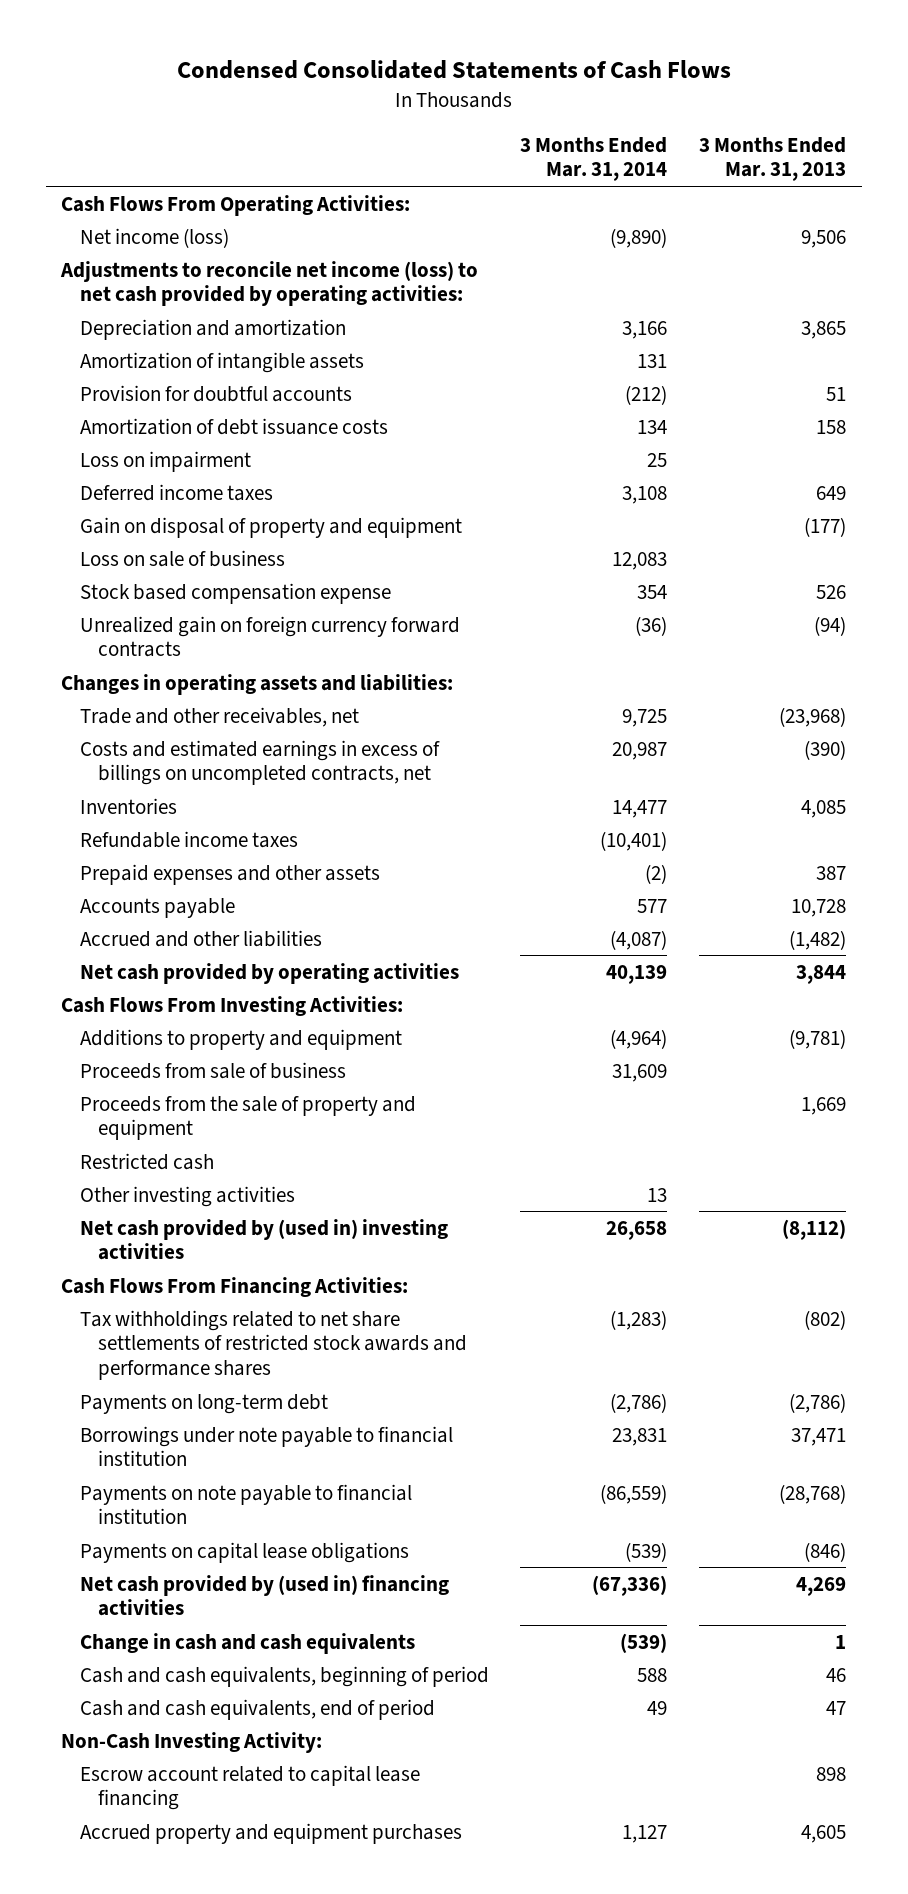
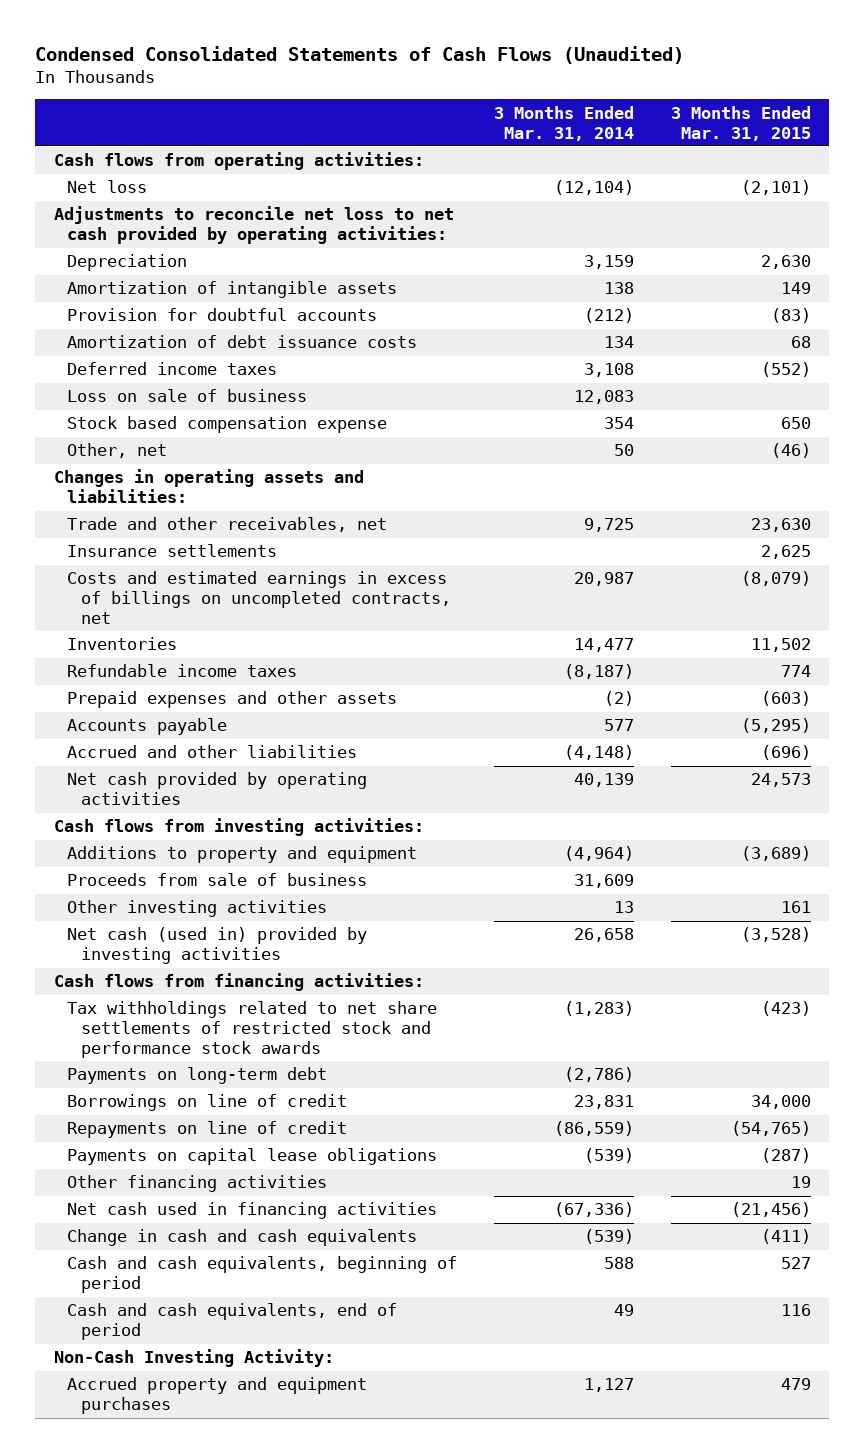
- Condensed Consolidated Statements of Cash Flows
+ Condensed Consolidated Statements of Cash Flows (Unaudited)
- | 3 Months Ended Mar. 31, 2014 | 3 Months Ended Mar. 31, 2013
+ | 3 Months Ended Mar. 31, 2014 | 3 Months Ended Mar. 31, 2015
- Cash Flows From Operating Activities:
- Net income (loss) | (9,890) | 9,506
- Adjustments to reconcile net income (loss) to net cash provided by operating activities:
- Depreciation and amortization | 3,166 | 3,865
- Amortization of intangible assets | 131 |
+ Cash flows from operating activities:
+ Net loss | (12,104) | (2,101)
+ Adjustments to reconcile net loss to net cash provided by operating activities:
+ Depreciation | 3,159 | 2,630
+ Amortization of intangible assets | 138 | 149
- Loss on impairment | 25 |
- Gain on disposal of property and equipment | | (177)
- Unrealized gain on foreign currency forward contracts | (36) | (94)
+ Other, net | 50 | (46)
+ Insurance settlements | | 2,625
- Refundable income taxes | (10,401) |
+ Refundable income taxes | (8,187) | 774
- Accrued and other liabilities | (4,087) | (1,482)
+ Accrued and other liabilities | (4,148) | (696)
- Cash Flows From Investing Activities:
+ Cash flows from investing activities:
- Proceeds from the sale of property and equipment | | 1,669
- Restricted cash
- Net cash provided by (used in) investing activities | 26,658 | (8,112)
- Cash Flows From Financing Activities:
- Tax withholdings related to net share settlements of restricted stock awards and performance shares | (1,283) | (802)
+ Net cash (used in) provided by investing activities | 26,658 | (3,528)
+ Cash flows from financing activities:
+ Tax withholdings related to net share settlements of restricted stock and performance stock awards | (1,283) | (423)
- Borrowings under note payable to financial institution | 23,831 | 37,471
- Payments on note payable to financial institution | (86,559) | (28,768)
+ Borrowings on line of credit | 23,831 | 34,000
+ Repayments on line of credit | (86,559) | (54,765)
- Net cash provided by (used in) financing activities | (67,336) | 4,269
+ Other financing activities | | 19
+ Net cash used in financing activities | (67,336) | (21,456)
- Escrow account related to capital lease financing | | 898

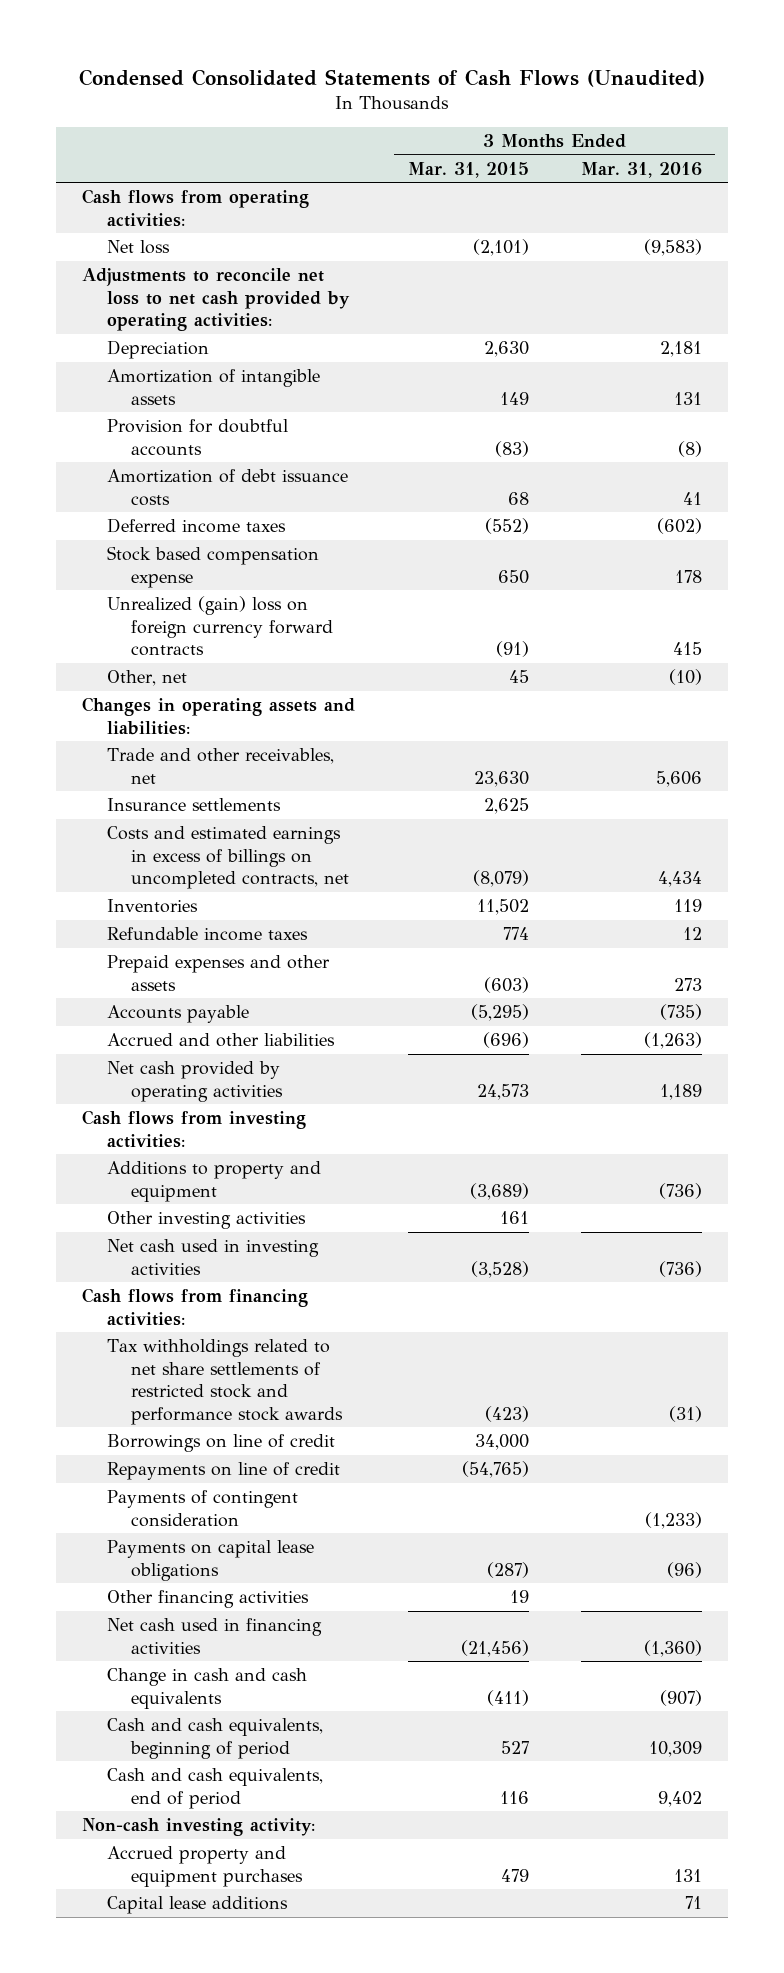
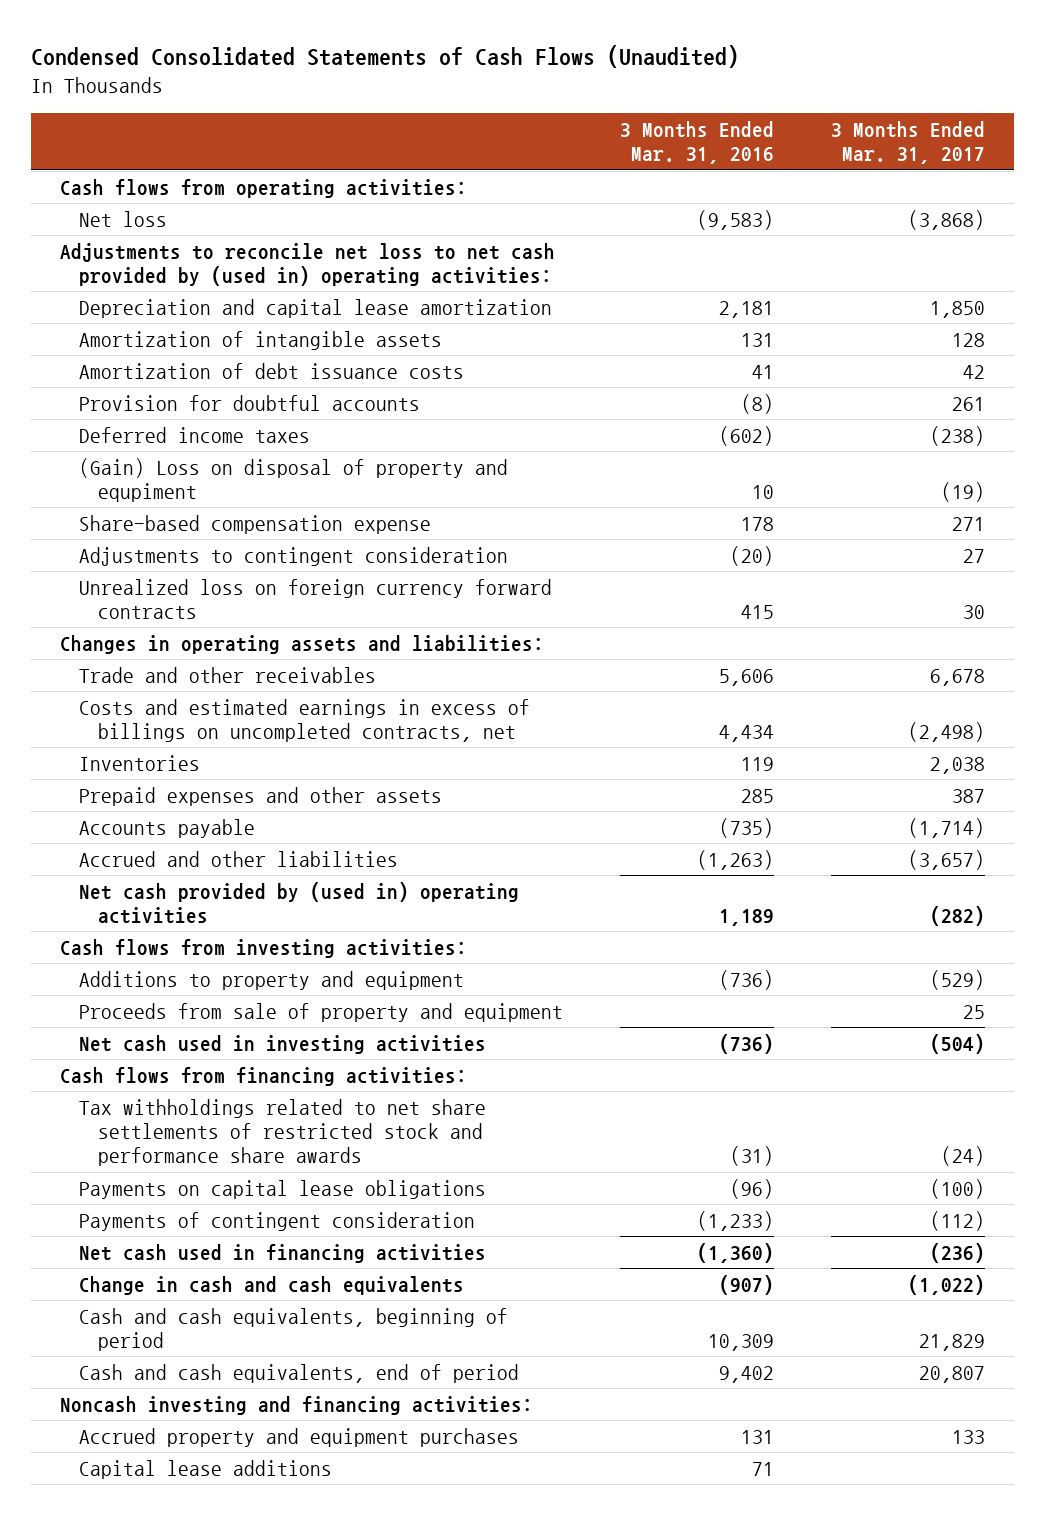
- | 3 Months Ended Mar. 31, 2015 | 3 Months Ended Mar. 31, 2016
+ | 3 Months Ended Mar. 31, 2016 | 3 Months Ended Mar. 31, 2017
- Adjustments to reconcile net loss to net cash provided by operating activities:
- Depreciation | 2,630 | 2,181
+ Adjustments to reconcile net loss to net cash provided by (used in) operating activities:
+ Depreciation and capital lease amortization | 2,181 | 1,850
moved down: Provision for doubtful accounts | (8) | 261
- Stock based compensation expense | 650 | 178
- Unrealized (gain) loss on foreign currency forward contracts | (91) | 415
- Other, net | 45 | (10)
+ (Gain) Loss on disposal of property and equpiment | 10 | (19)
+ Share-based compensation expense | 178 | 271
+ Adjustments to contingent consideration | (20) | 27
+ Unrealized loss on foreign currency forward contracts | 415 | 30
- Trade and other receivables, net | 23,630 | 5,606
- Insurance settlements | 2,625 |
+ Trade and other receivables | 5,606 | 6,678
- Refundable income taxes | 774 | 12
- Prepaid expenses and other assets | (603) | 273
+ Prepaid expenses and other assets | 285 | 387
- Net cash provided by operating activities | 24,573 | 1,189
+ Net cash provided by (used in) operating activities | 1,189 | (282)
- Other investing activities | 161 |
+ Proceeds from sale of property and equipment | | 25
- Tax withholdings related to net share settlements of restricted stock and performance stock awards | (423) | (31)
- Borrowings on line of credit | 34,000 |
- Repayments on line of credit | (54,765) |
+ Tax withholdings related to net share settlements of restricted stock and performance share awards | (31) | (24)
- Other financing activities | 19 |
moved down: Payments of contingent consideration | (1,233) | (112)
- Non-cash investing activity:
+ Noncash investing and financing activities:

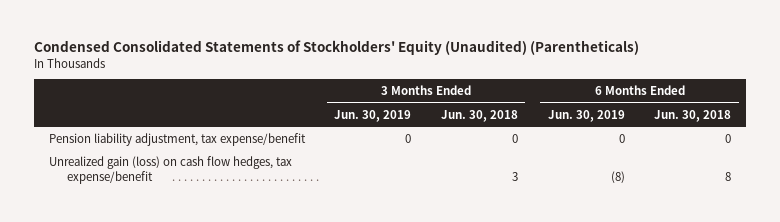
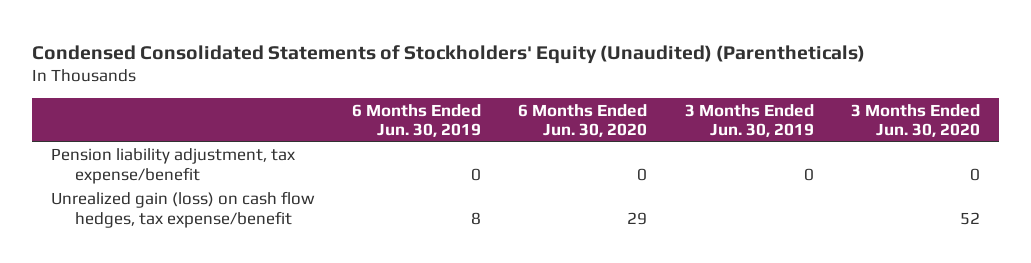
- | 3 Months Ended Jun. 30, 2019 | 3 Months Ended Jun. 30, 2018 | 6 Months Ended Jun. 30, 2019 | 6 Months Ended Jun. 30, 2018
+ | 6 Months Ended Jun. 30, 2019 | 6 Months Ended Jun. 30, 2020 | 3 Months Ended Jun. 30, 2019 | 3 Months Ended Jun. 30, 2020
- Unrealized gain (loss) on cash flow hedges, tax expense/benefit | | 3 | (8) | 8
+ Unrealized gain (loss) on cash flow hedges, tax expense/benefit | 8 | 29 | | 52

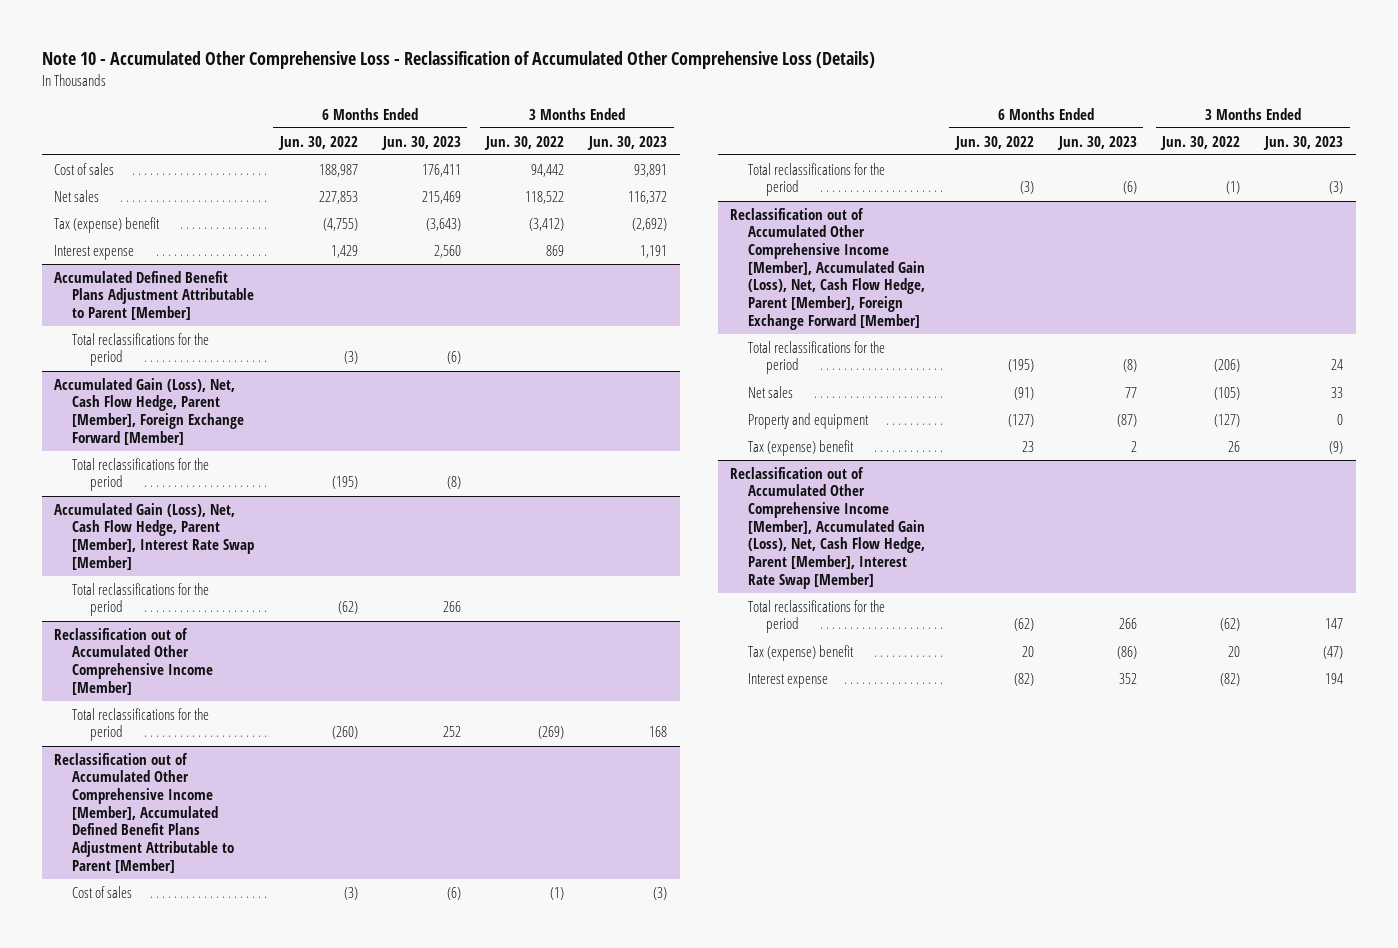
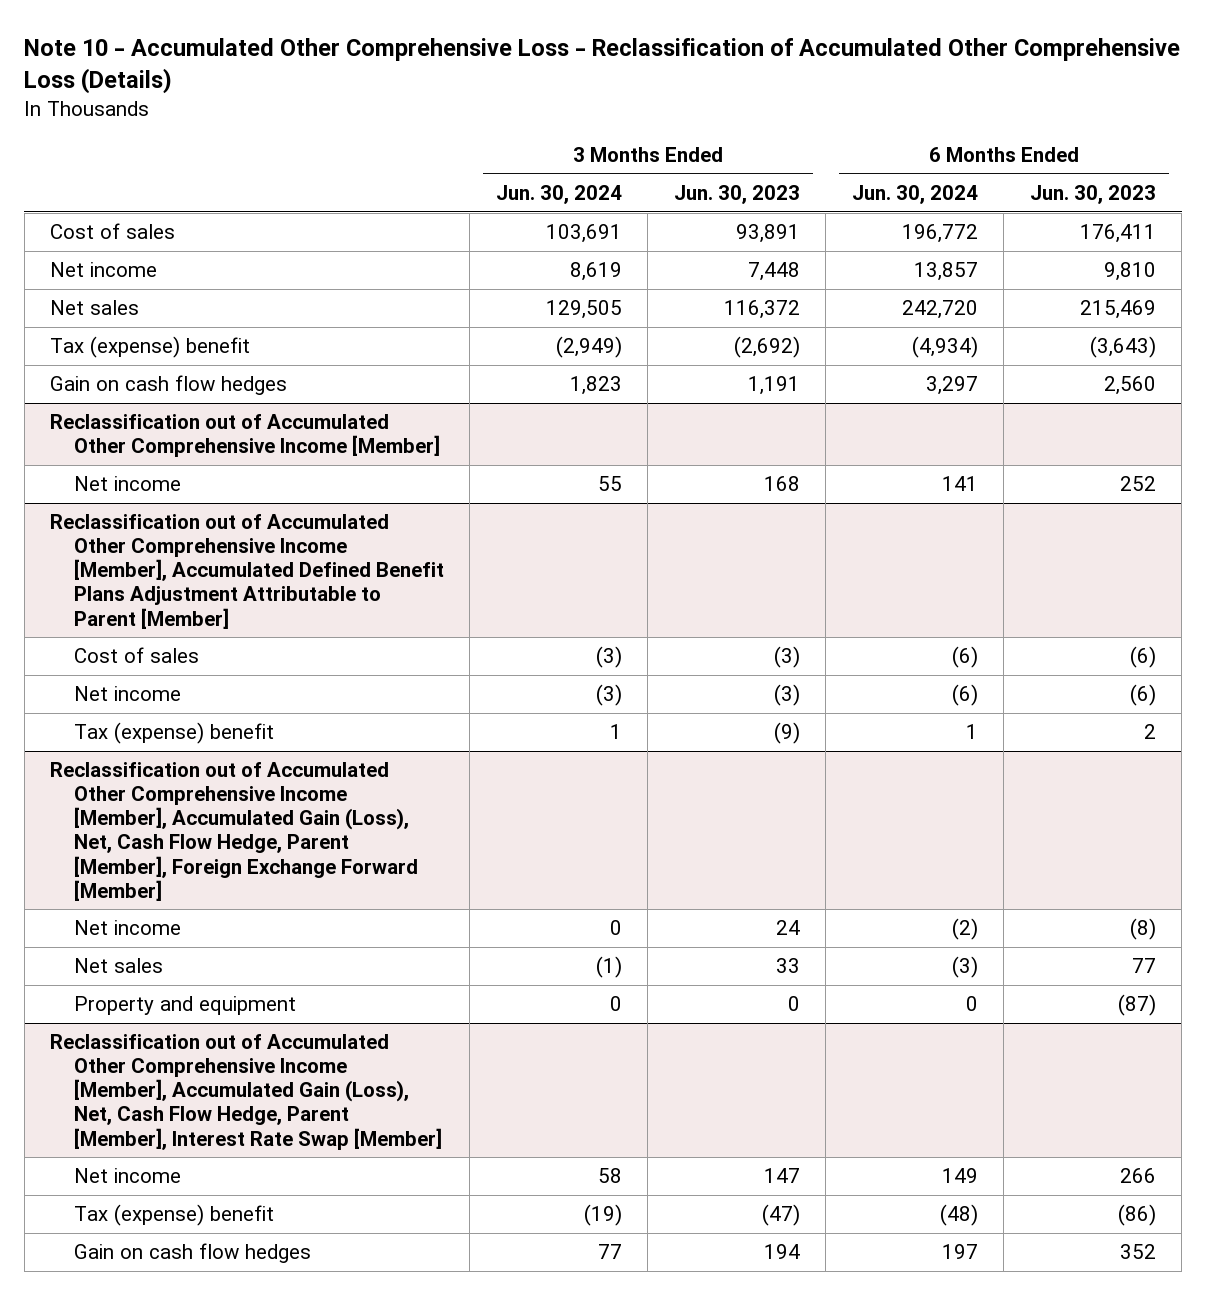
- | 6 Months Ended Jun. 30, 2022 | 6 Months Ended Jun. 30, 2023 | 3 Months Ended Jun. 30, 2022 | 3 Months Ended Jun. 30, 2023
+ | 3 Months Ended Jun. 30, 2024 | 3 Months Ended Jun. 30, 2023 | 6 Months Ended Jun. 30, 2024 | 6 Months Ended Jun. 30, 2023
+ Net income | 8,619 | 7,448 | 13,857 | 9,810
- Interest expense | 1,429 | 2,560 | 869 | 1,191
- Accumulated Defined Benefit Plans Adjustment Attributable to Parent [Member]
- Total reclassifications for the period | (3) | (6) | |
- Accumulated Gain (Loss), Net, Cash Flow Hedge, Parent [Member], Foreign Exchange Forward [Member]
- Total reclassifications for the period | (195) | (8) | |
- Accumulated Gain (Loss), Net, Cash Flow Hedge, Parent [Member], Interest Rate Swap [Member]
- Total reclassifications for the period | (62) | 266 | |
+ Gain on cash flow hedges | 1,823 | 1,191 | 3,297 | 2,560
@ Reclassification out of Accumulated Other Comprehensive Income [Member]
- Total reclassifications for the period | (260) | 252 | (269) | 168
+ Net income | 55 | 168 | 141 | 252
@ Reclassification out of Accumulated Other Comprehensive Income [Member], Accumulated Defined Benefit Plans Adjustment Attributable to Parent [Member]
- Total reclassifications for the period | (3) | (6) | (1) | (3)
+ Net income | (3) | (3) | (6) | (6)
+ Tax (expense) benefit | 1 | (9) | 1 | 2
@ Reclassification out of Accumulated Other Comprehensive Income [Member], Accumulated Gain (Loss), Net, Cash Flow Hedge, Parent [Member], Foreign Exchange Forward [Member]
- Total reclassifications for the period | (195) | (8) | (206) | 24
+ Net income | 0 | 24 | (2) | (8)
- Tax (expense) benefit | 23 | 2 | 26 | (9)
@ Reclassification out of Accumulated Other Comprehensive Income [Member], Accumulated Gain (Loss), Net, Cash Flow Hedge, Parent [Member], Interest Rate Swap [Member]
- Total reclassifications for the period | (62) | 266 | (62) | 147
+ Net income | 58 | 147 | 149 | 266
- Interest expense | (82) | 352 | (82) | 194
+ Gain on cash flow hedges | 77 | 194 | 197 | 352

